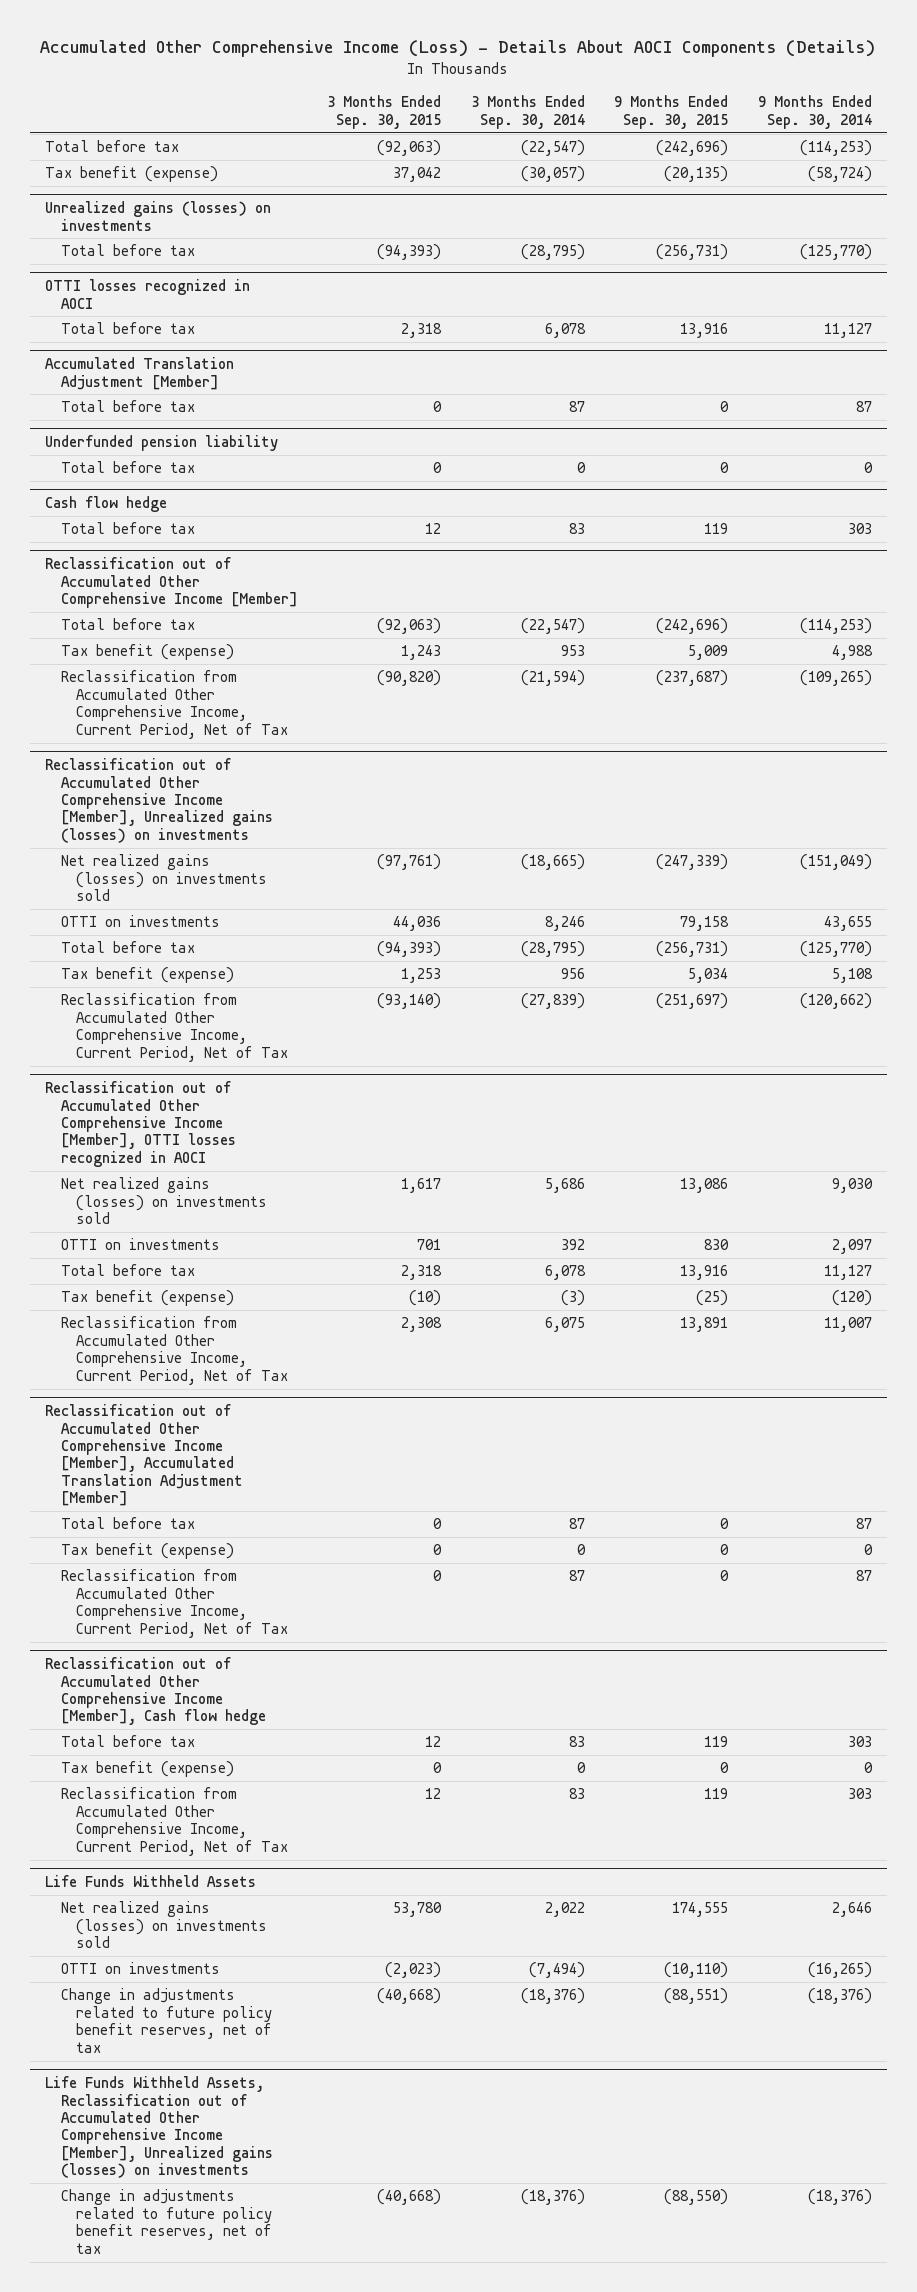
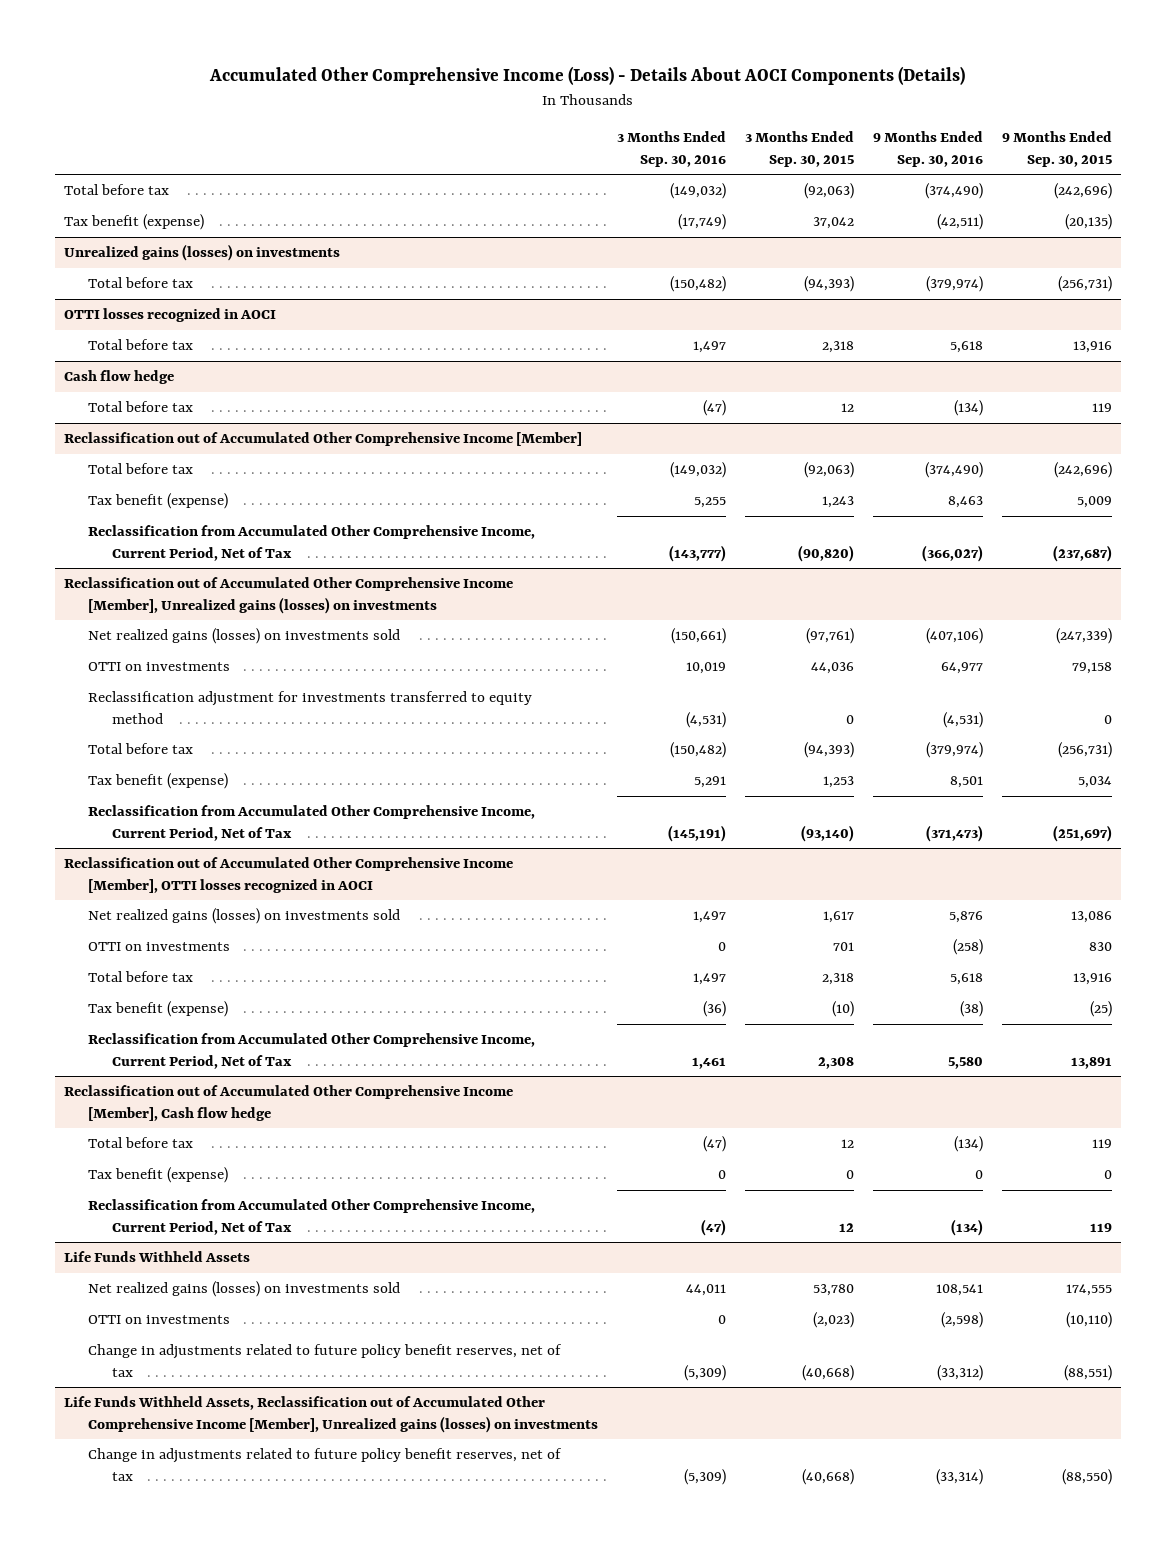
- | 3 Months Ended Sep. 30, 2015 | 3 Months Ended Sep. 30, 2014 | 9 Months Ended Sep. 30, 2015 | 9 Months Ended Sep. 30, 2014
+ | 3 Months Ended Sep. 30, 2016 | 3 Months Ended Sep. 30, 2015 | 9 Months Ended Sep. 30, 2016 | 9 Months Ended Sep. 30, 2015
- Accumulated Translation Adjustment [Member]
- Total before tax | 0 | 87 | 0 | 87
- Underfunded pension liability
- Total before tax | 0 | 0 | 0 | 0
@ Reclassification out of Accumulated Other Comprehensive Income [Member], Unrealized gains (losses) on investments
+ Reclassification adjustment for investments transferred to equity method | (4,531) | 0 | (4,531) | 0
- Reclassification out of Accumulated Other Comprehensive Income [Member], Accumulated Translation Adjustment [Member]
- Total before tax | 0 | 87 | 0 | 87
- Tax benefit (expense) | 0 | 0 | 0 | 0
- Reclassification from Accumulated Other Comprehensive Income, Current Period, Net of Tax | 0 | 87 | 0 | 87

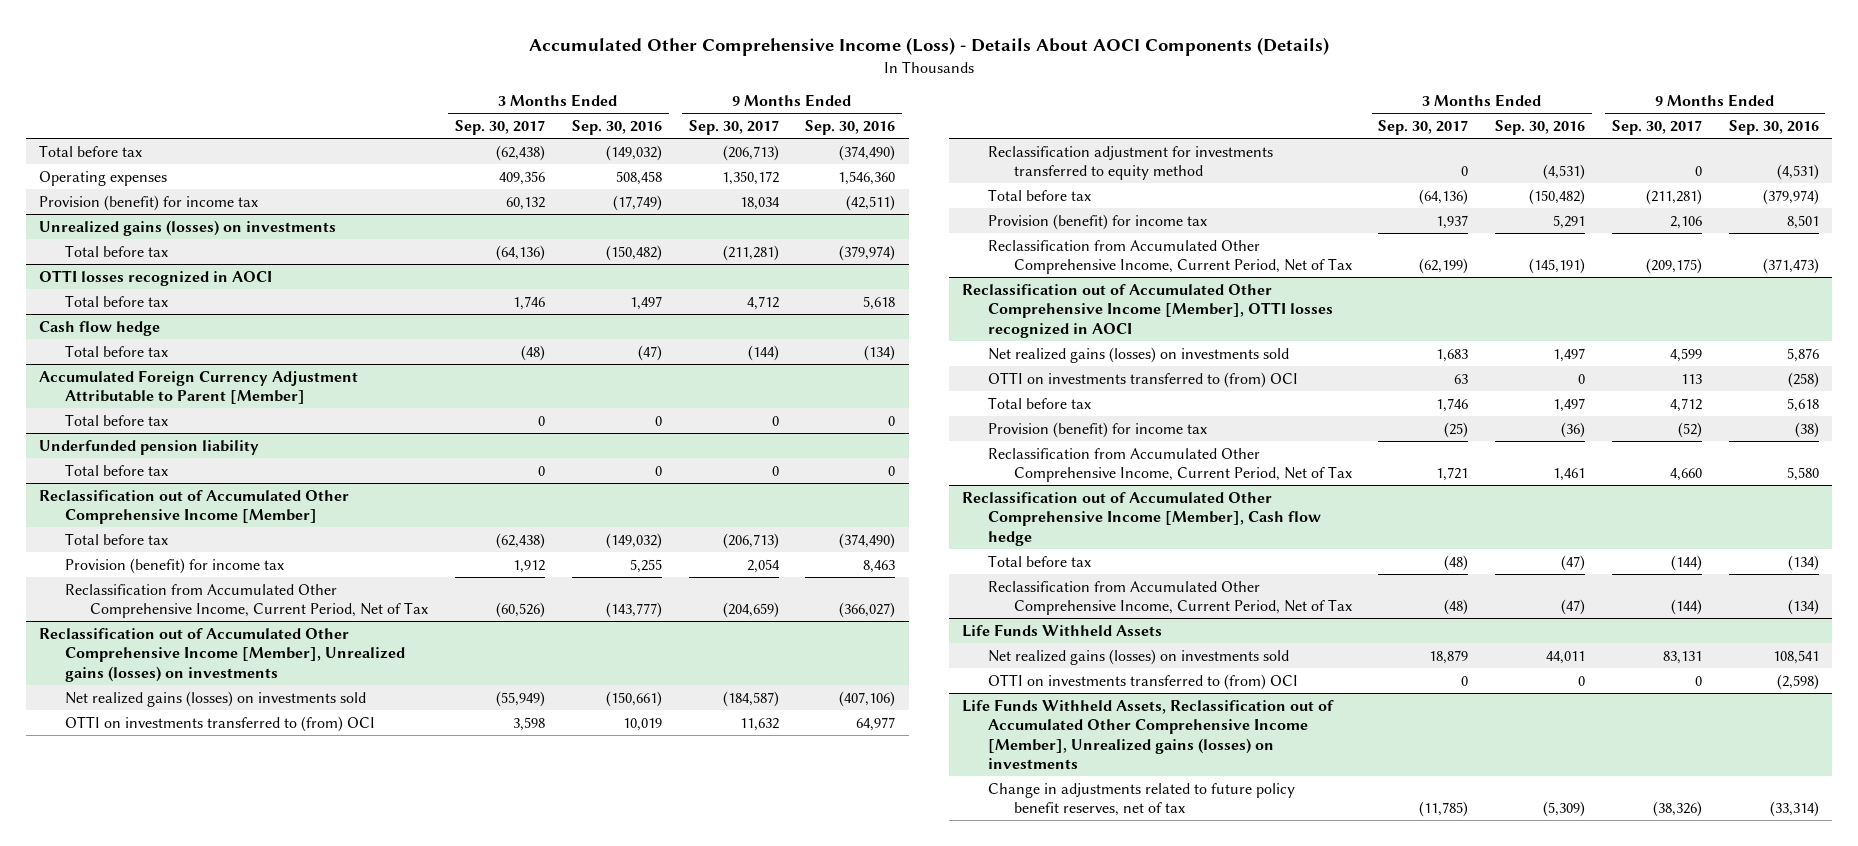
- | 3 Months Ended Sep. 30, 2016 | 3 Months Ended Sep. 30, 2015 | 9 Months Ended Sep. 30, 2016 | 9 Months Ended Sep. 30, 2015
+ | 3 Months Ended Sep. 30, 2017 | 3 Months Ended Sep. 30, 2016 | 9 Months Ended Sep. 30, 2017 | 9 Months Ended Sep. 30, 2016
- Tax benefit (expense) | (17,749) | 37,042 | (42,511) | (20,135)
+ Operating expenses | 409,356 | 508,458 | 1,350,172 | 1,546,360
+ Provision (benefit) for income tax | 60,132 | (17,749) | 18,034 | (42,511)
+ Accumulated Foreign Currency Adjustment Attributable to Parent [Member]
+ Total before tax | 0 | 0 | 0 | 0
+ Underfunded pension liability
+ Total before tax | 0 | 0 | 0 | 0
@ Reclassification out of Accumulated Other Comprehensive Income [Member]
- Tax benefit (expense) | 5,255 | 1,243 | 8,463 | 5,009
+ Provision (benefit) for income tax | 1,912 | 5,255 | 2,054 | 8,463
@ Reclassification out of Accumulated Other Comprehensive Income [Member], Unrealized gains (losses) on investments
- OTTI on investments | 10,019 | 44,036 | 64,977 | 79,158
+ OTTI on investments transferred to (from) OCI | 3,598 | 10,019 | 11,632 | 64,977
- Tax benefit (expense) | 5,291 | 1,253 | 8,501 | 5,034
+ Provision (benefit) for income tax | 1,937 | 5,291 | 2,106 | 8,501
@ Reclassification out of Accumulated Other Comprehensive Income [Member], OTTI losses recognized in AOCI
- OTTI on investments | 0 | 701 | (258) | 830
+ OTTI on investments transferred to (from) OCI | 63 | 0 | 113 | (258)
- Tax benefit (expense) | (36) | (10) | (38) | (25)
+ Provision (benefit) for income tax | (25) | (36) | (52) | (38)
@ Reclassification out of Accumulated Other Comprehensive Income [Member], Cash flow hedge
- Tax benefit (expense) | 0 | 0 | 0 | 0
@ Life Funds Withheld Assets
- OTTI on investments | 0 | (2,023) | (2,598) | (10,110)
- Change in adjustments related to future policy benefit reserves, net of tax | (5,309) | (40,668) | (33,312) | (88,551)
+ OTTI on investments transferred to (from) OCI | 0 | 0 | 0 | (2,598)

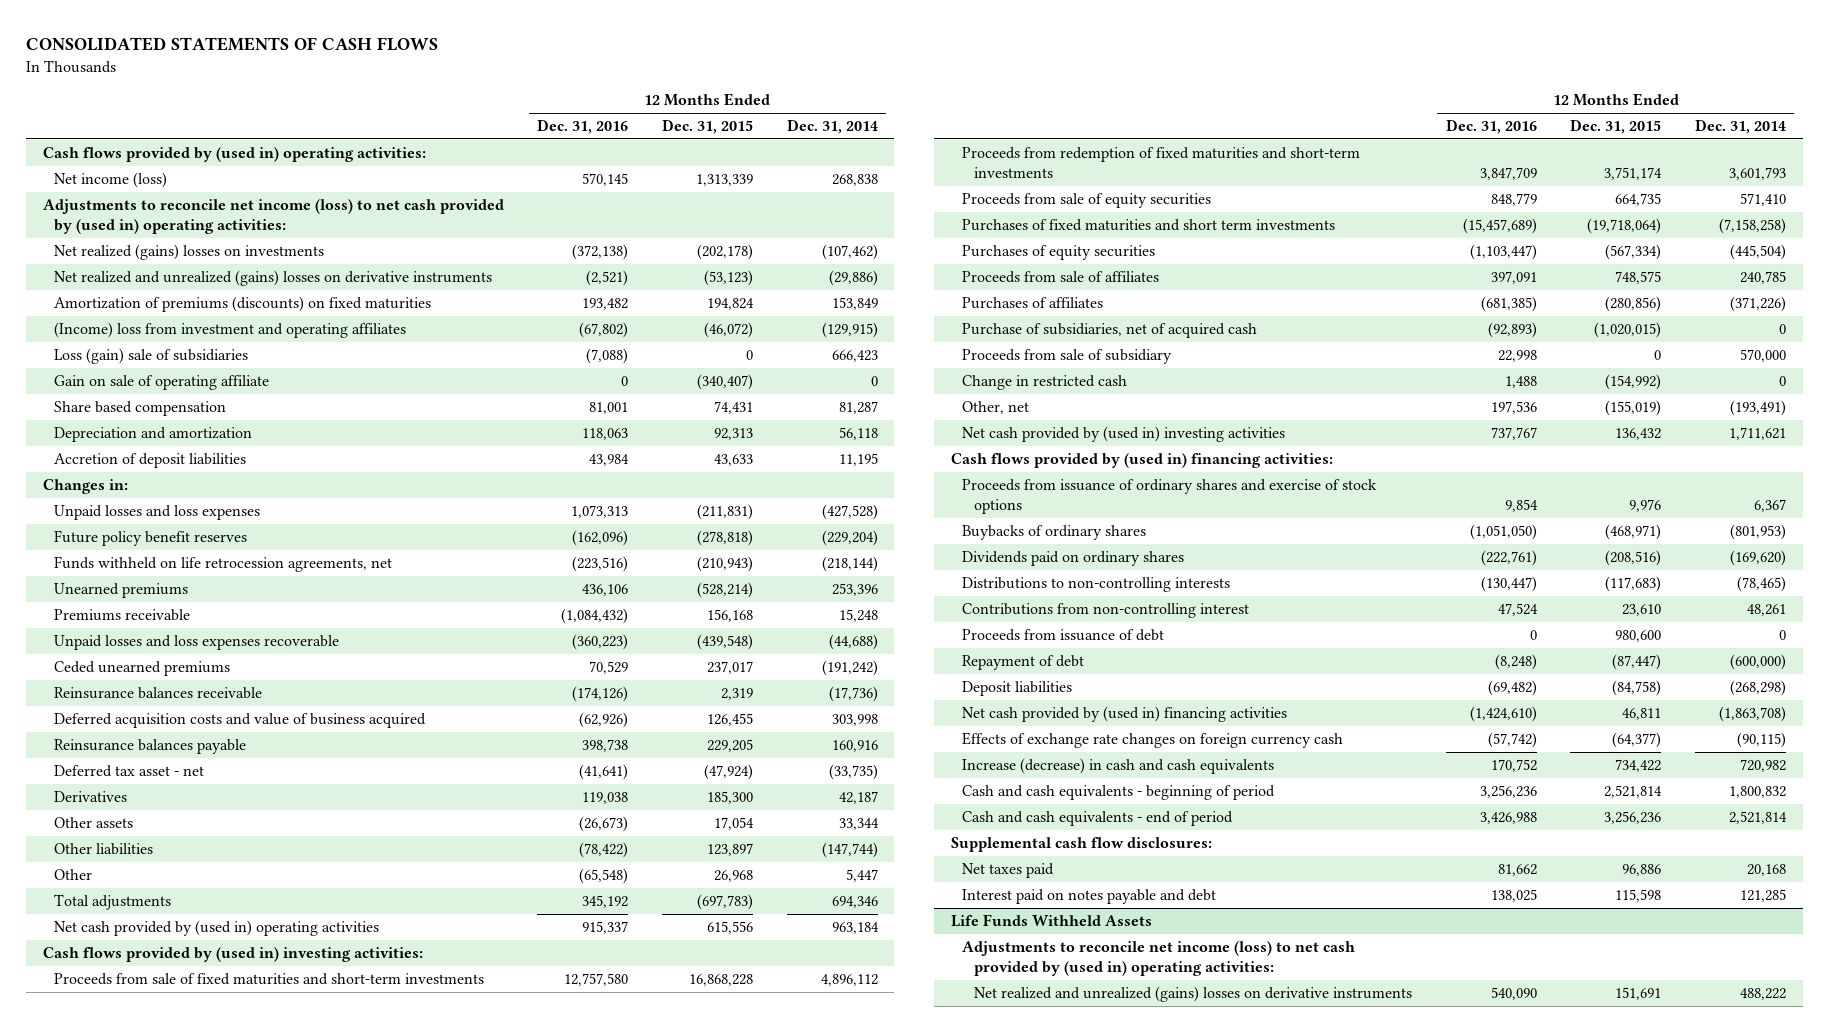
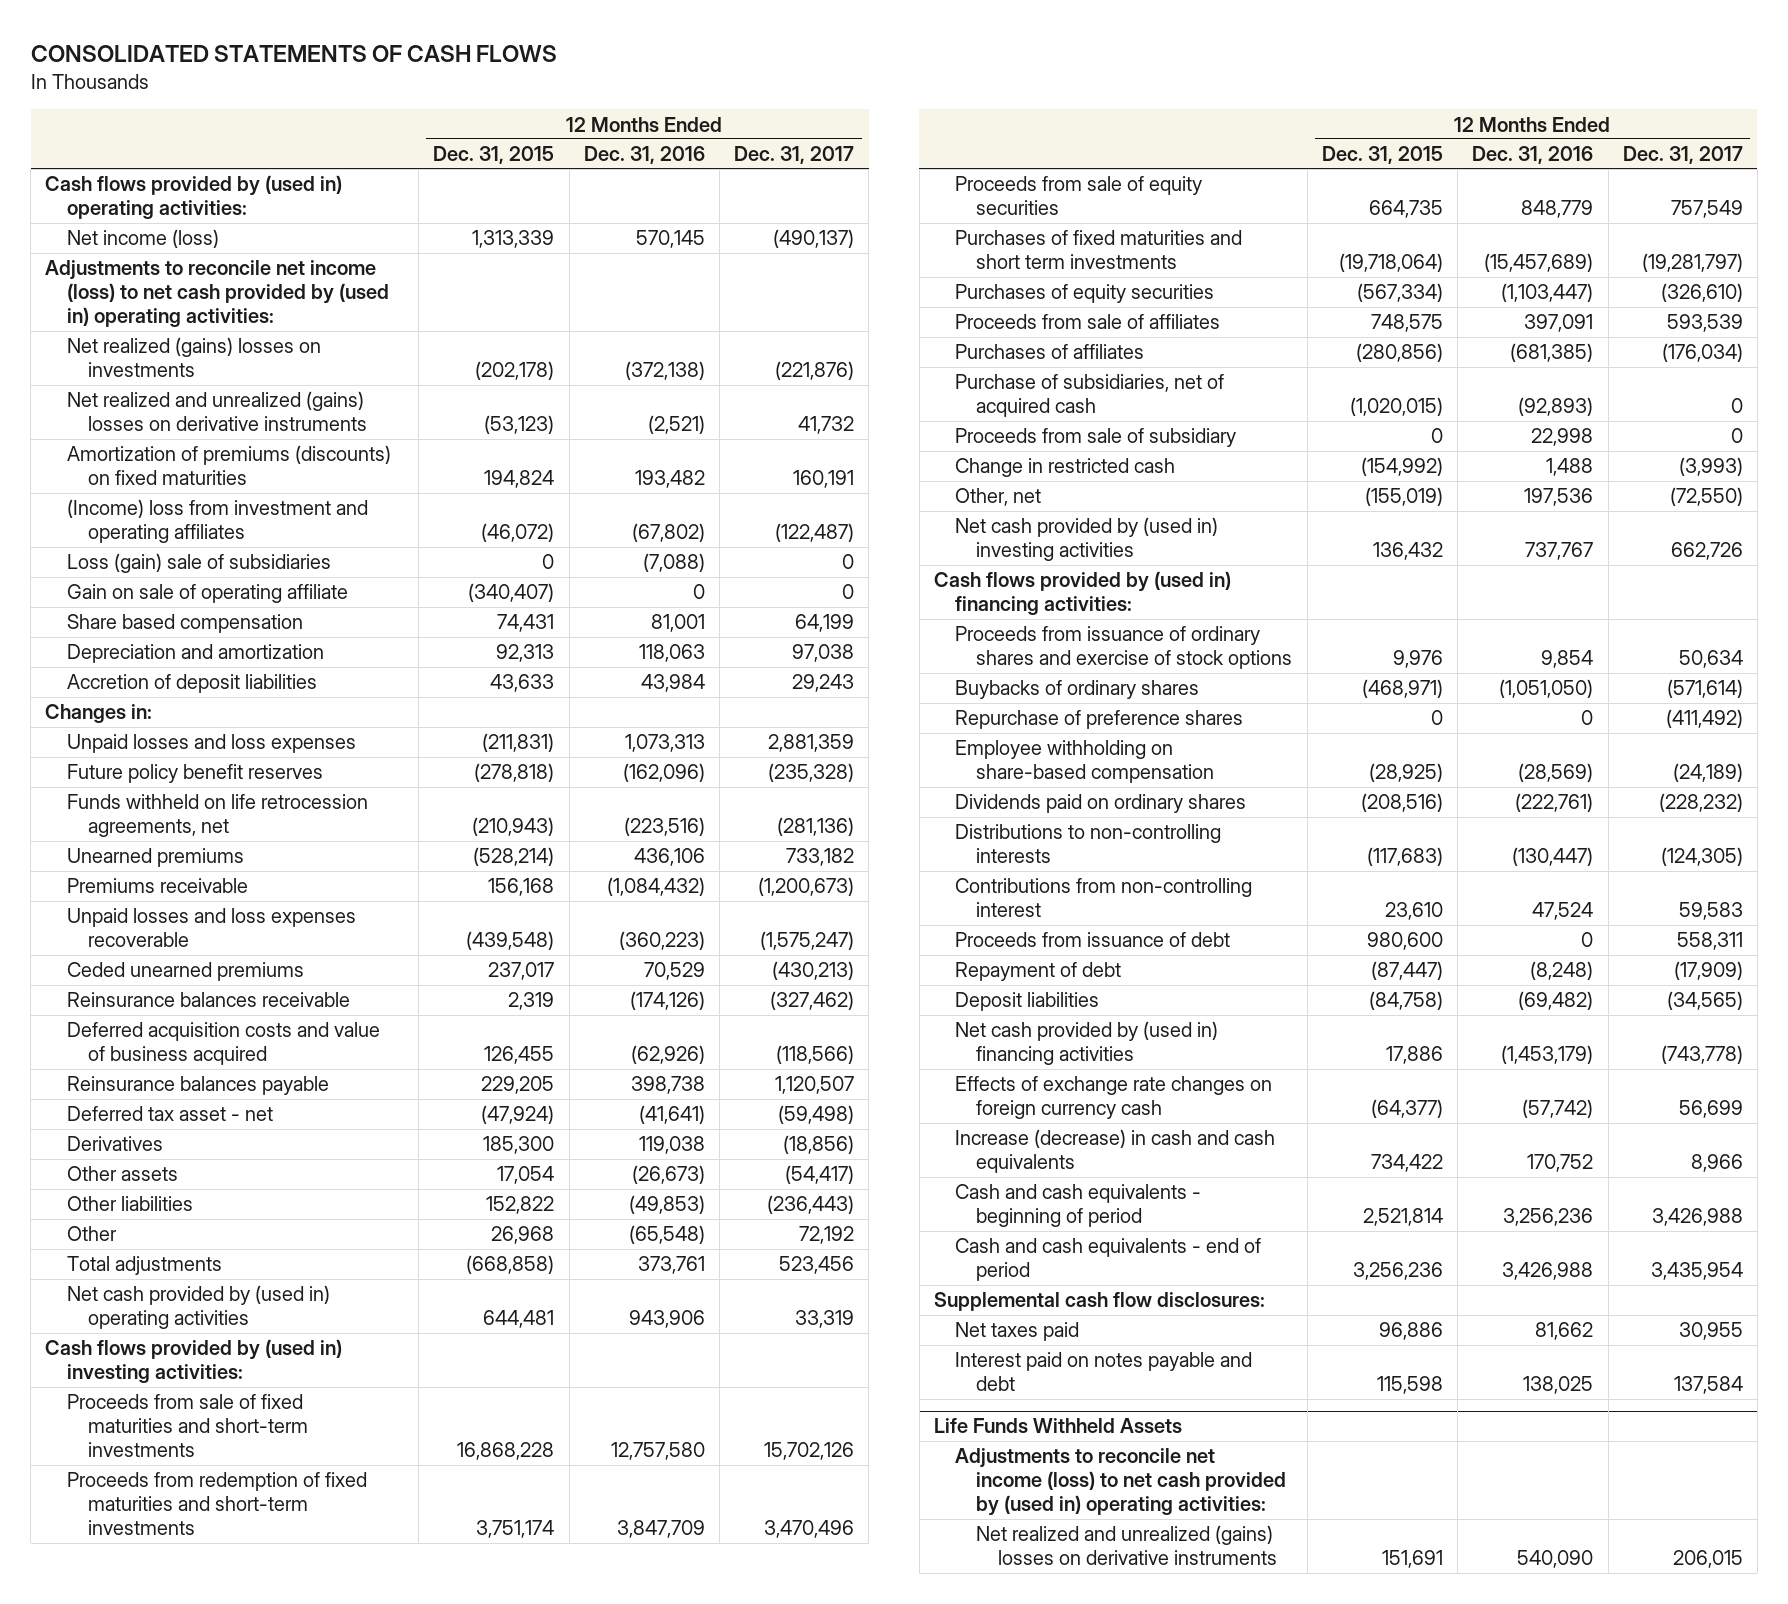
- | 12 Months Ended Dec. 31, 2016 | 12 Months Ended Dec. 31, 2015 | 12 Months Ended Dec. 31, 2014
+ | 12 Months Ended Dec. 31, 2015 | 12 Months Ended Dec. 31, 2016 | 12 Months Ended Dec. 31, 2017
- Other liabilities | (78,422) | 123,897 | (147,744)
+ Other liabilities | 152,822 | (49,853) | (236,443)
- Total adjustments | 345,192 | (697,783) | 694,346
- Net cash provided by (used in) operating activities | 915,337 | 615,556 | 963,184
+ Total adjustments | (668,858) | 373,761 | 523,456
+ Net cash provided by (used in) operating activities | 644,481 | 943,906 | 33,319
+ Repurchase of preference shares | 0 | 0 | (411,492)
+ Employee withholding on share-based compensation | (28,925) | (28,569) | (24,189)
- Net cash provided by (used in) financing activities | (1,424,610) | 46,811 | (1,863,708)
+ Net cash provided by (used in) financing activities | 17,886 | (1,453,179) | (743,778)

